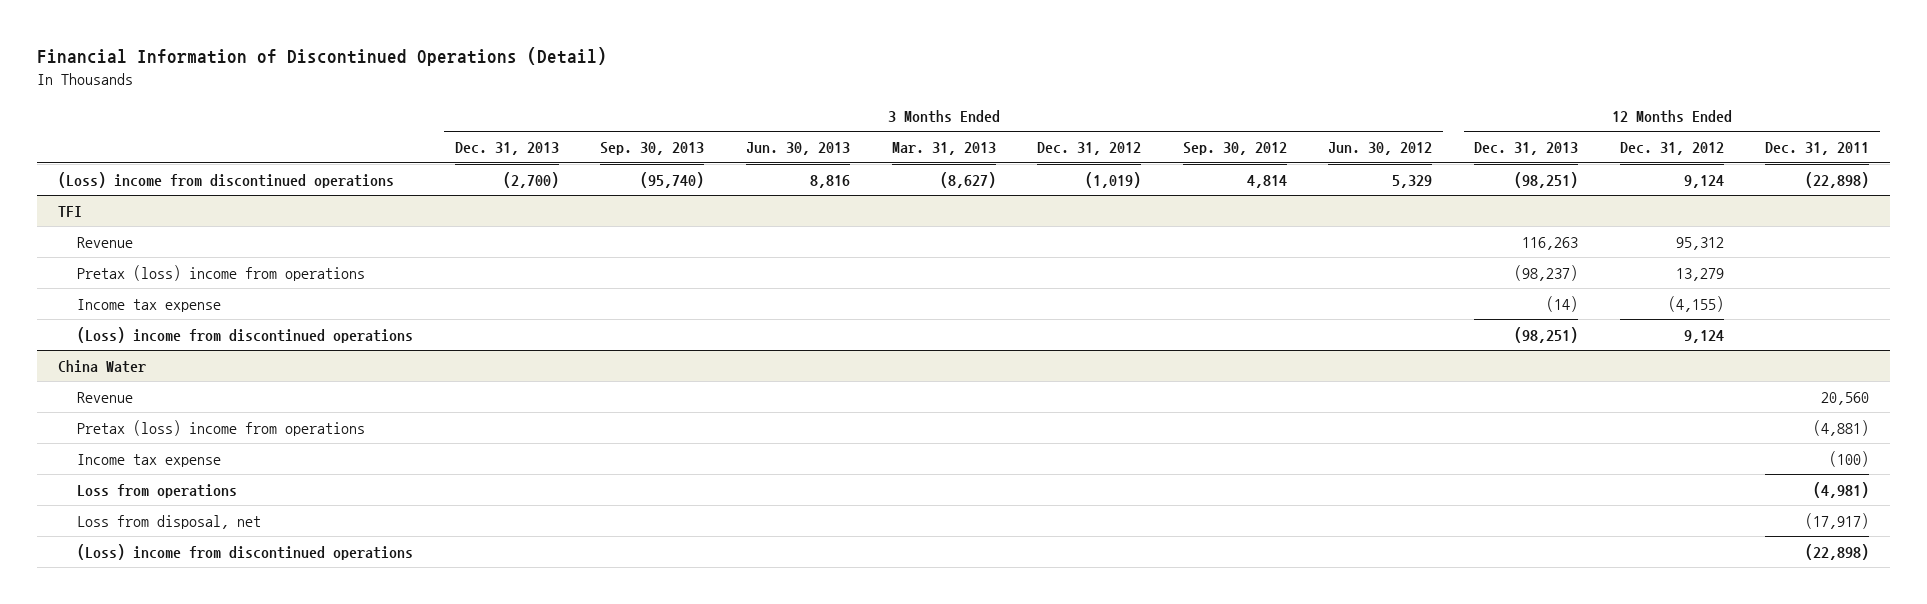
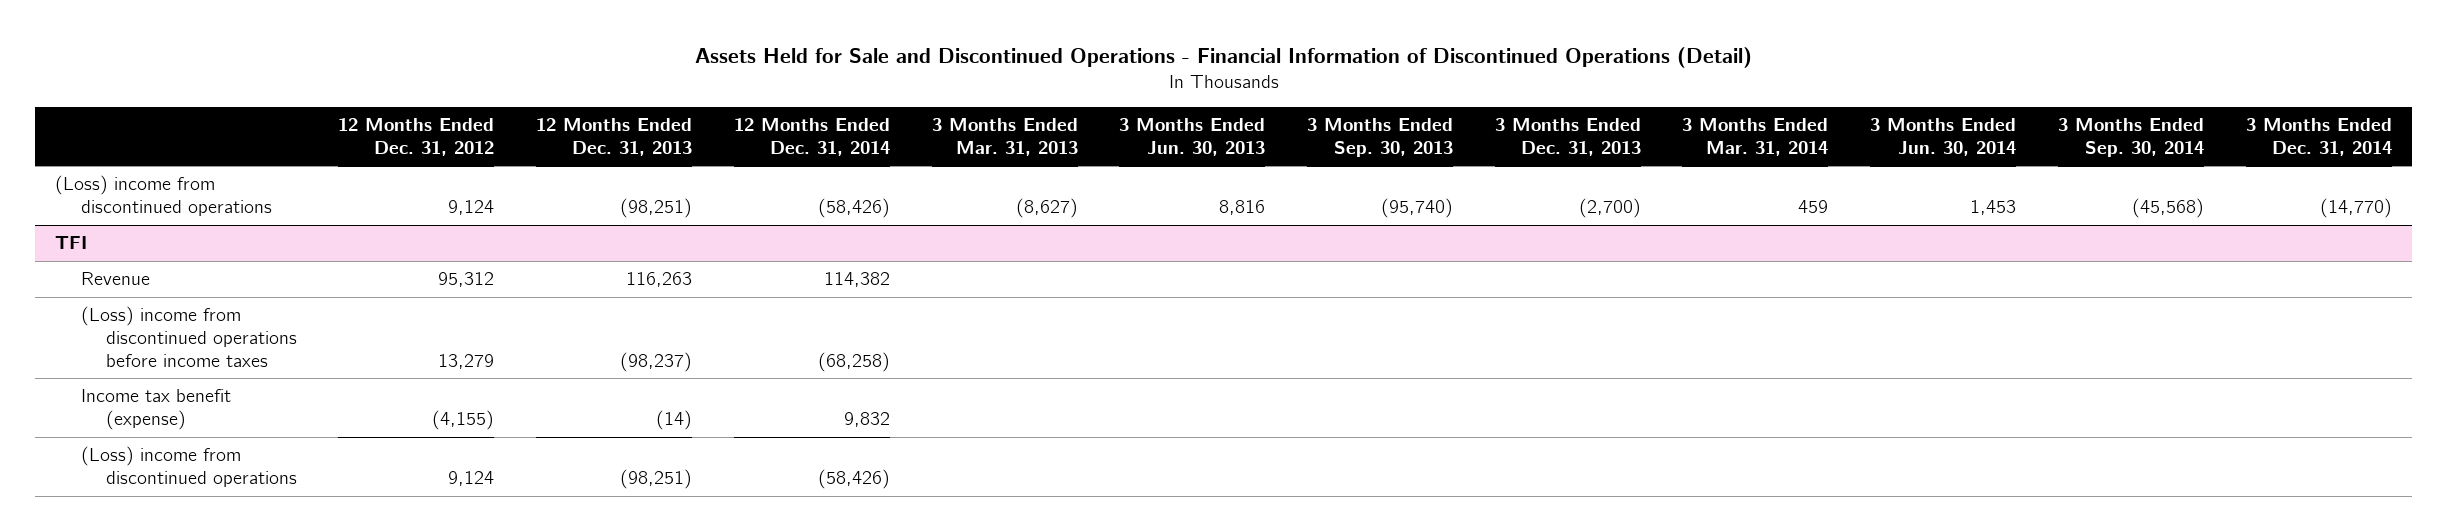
- Financial Information of Discontinued Operations (Detail)
+ Assets Held for Sale and Discontinued Operations - Financial Information of Discontinued Operations (Detail)
- | 3 Months Ended Dec. 31, 2013 | 3 Months Ended Sep. 30, 2013 | 3 Months Ended Jun. 30, 2013 | 3 Months Ended Mar. 31, 2013 | 3 Months Ended Dec. 31, 2012 | 3 Months Ended Sep. 30, 2012 | 3 Months Ended Jun. 30, 2012 | 12 Months Ended Dec. 31, 2013 | 12 Months Ended Dec. 31, 2012 | 12 Months Ended Dec. 31, 2011
+ | 12 Months Ended Dec. 31, 2012 | 12 Months Ended Dec. 31, 2013 | 12 Months Ended Dec. 31, 2014 | 3 Months Ended Mar. 31, 2013 | 3 Months Ended Jun. 30, 2013 | 3 Months Ended Sep. 30, 2013 | 3 Months Ended Dec. 31, 2013 | 3 Months Ended Mar. 31, 2014 | 3 Months Ended Jun. 30, 2014 | 3 Months Ended Sep. 30, 2014 | 3 Months Ended Dec. 31, 2014
@ TFI
- Pretax (loss) income from operations | | | | | | | | (98,237) | 13,279 |
- Income tax expense | | | | | | | | (14) | (4,155) |
+ (Loss) income from discontinued operations before income taxes | 13,279 | (98,237) | (68,258) | | | | | | | |
+ Income tax benefit (expense) | (4,155) | (14) | 9,832 | | | | | | | |
- China Water
- Revenue | | | | | | | | | | 20,560
- Pretax (loss) income from operations | | | | | | | | | | (4,881)
- Income tax expense | | | | | | | | | | (100)
- Loss from operations | | | | | | | | | | (4,981)
- Loss from disposal, net | | | | | | | | | | (17,917)
- (Loss) income from discontinued operations | | | | | | | | | | (22,898)

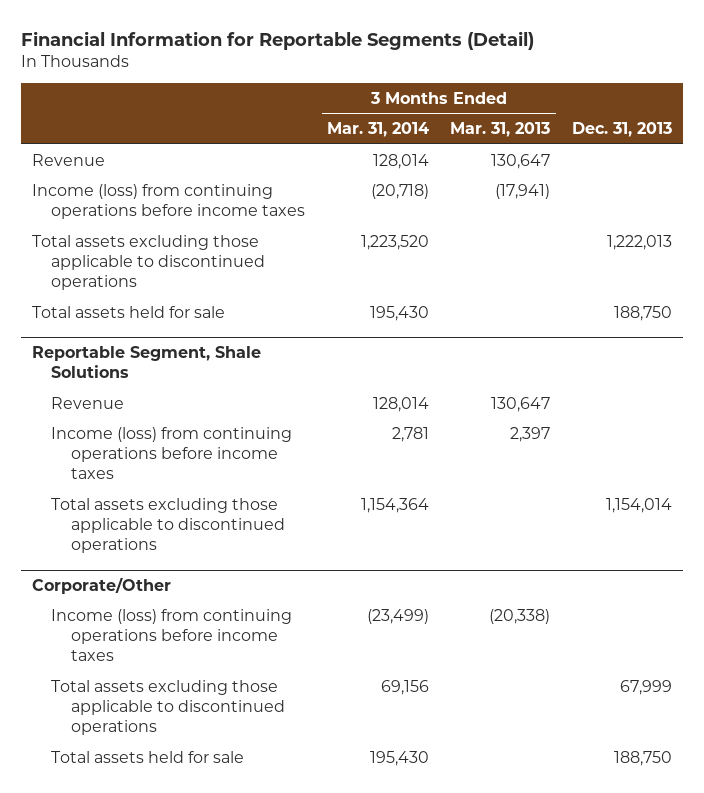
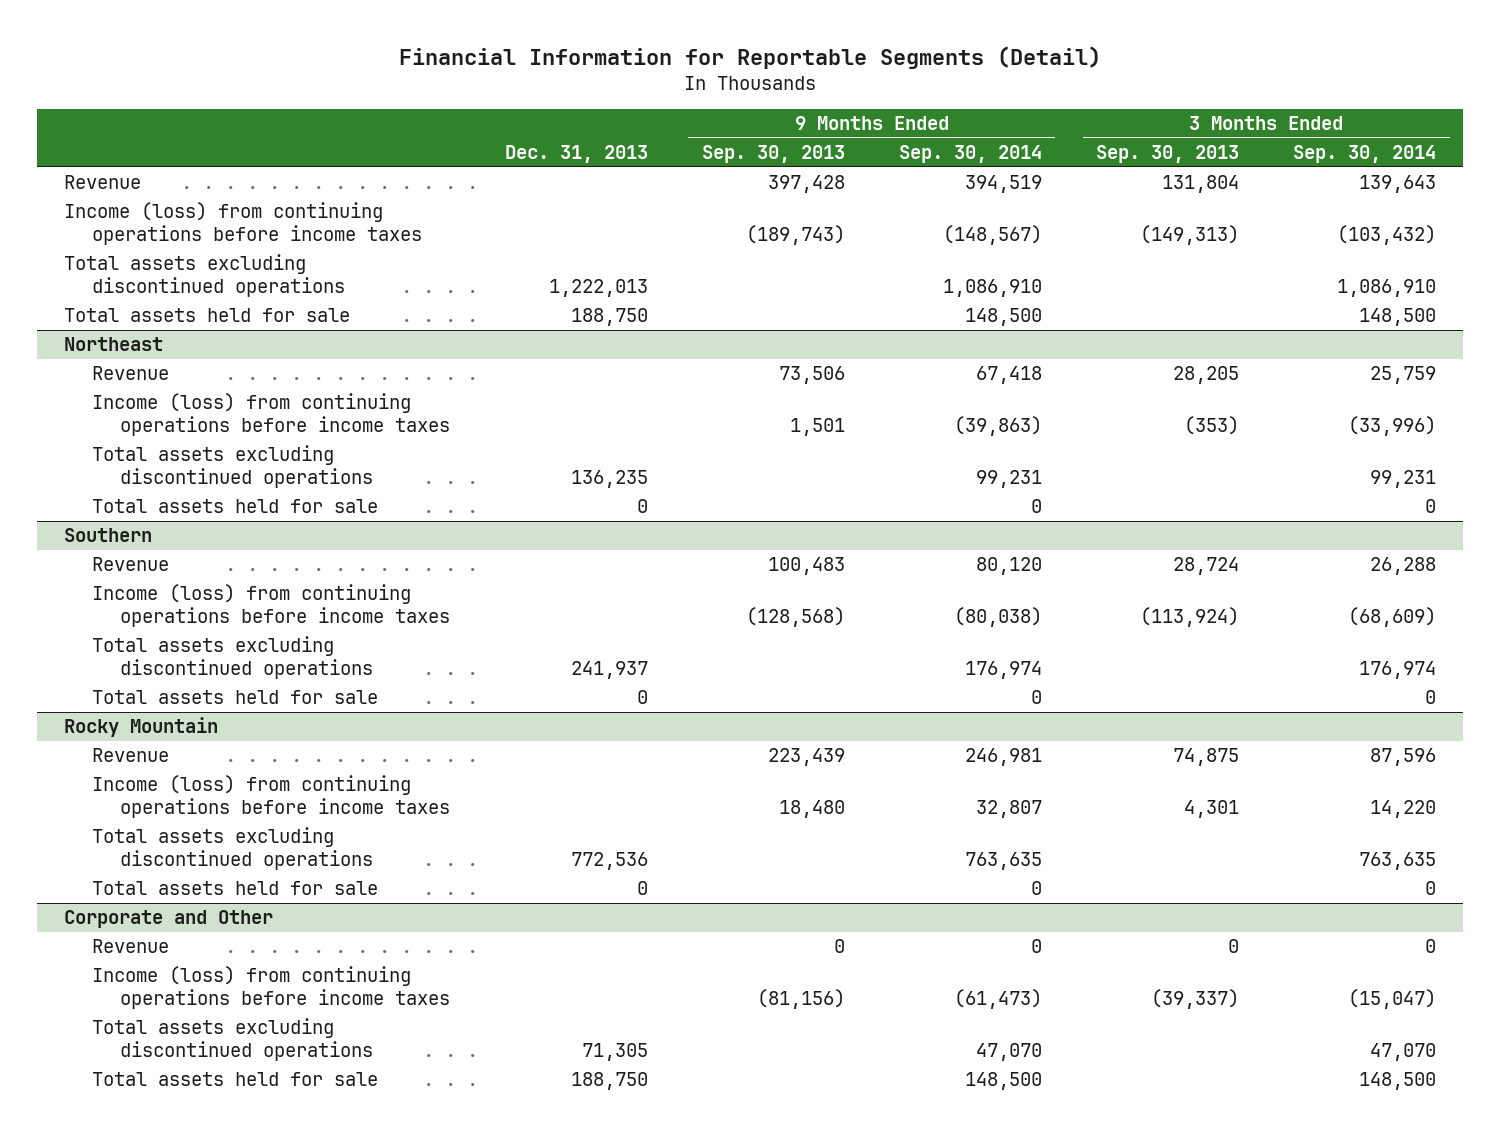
- | 3 Months Ended Mar. 31, 2014 | 3 Months Ended Mar. 31, 2013 | Dec. 31, 2013
+ | Dec. 31, 2013 | 9 Months Ended Sep. 30, 2013 | 9 Months Ended Sep. 30, 2014 | 3 Months Ended Sep. 30, 2013 | 3 Months Ended Sep. 30, 2014
- Total assets excluding those applicable to discontinued operations | 1,223,520 | | 1,222,013
+ Total assets excluding discontinued operations | 1,222,013 | | 1,086,910 | | 1,086,910
- Reportable Segment, Shale Solutions
- Revenue | 128,014 | 130,647 |
- Income (loss) from continuing operations before income taxes | 2,781 | 2,397 |
- Total assets excluding those applicable to discontinued operations | 1,154,364 | | 1,154,014
- Corporate/Other
+ Northeast
+ Revenue | | 73,506 | 67,418 | 28,205 | 25,759
+ Income (loss) from continuing operations before income taxes | | 1,501 | (39,863) | (353) | (33,996)
+ Total assets excluding discontinued operations | 136,235 | | 99,231 | | 99,231
+ Total assets held for sale | 0 | | 0 | | 0
+ Southern
+ Revenue | | 100,483 | 80,120 | 28,724 | 26,288
+ Income (loss) from continuing operations before income taxes | | (128,568) | (80,038) | (113,924) | (68,609)
+ Total assets excluding discontinued operations | 241,937 | | 176,974 | | 176,974
+ Total assets held for sale | 0 | | 0 | | 0
+ Rocky Mountain
+ Revenue | | 223,439 | 246,981 | 74,875 | 87,596
+ Income (loss) from continuing operations before income taxes | | 18,480 | 32,807 | 4,301 | 14,220
+ Total assets excluding discontinued operations | 772,536 | | 763,635 | | 763,635
+ Total assets held for sale | 0 | | 0 | | 0
+ Corporate and Other
+ Revenue | | 0 | 0 | 0 | 0
- Total assets excluding those applicable to discontinued operations | 69,156 | | 67,999
+ Total assets excluding discontinued operations | 71,305 | | 47,070 | | 47,070

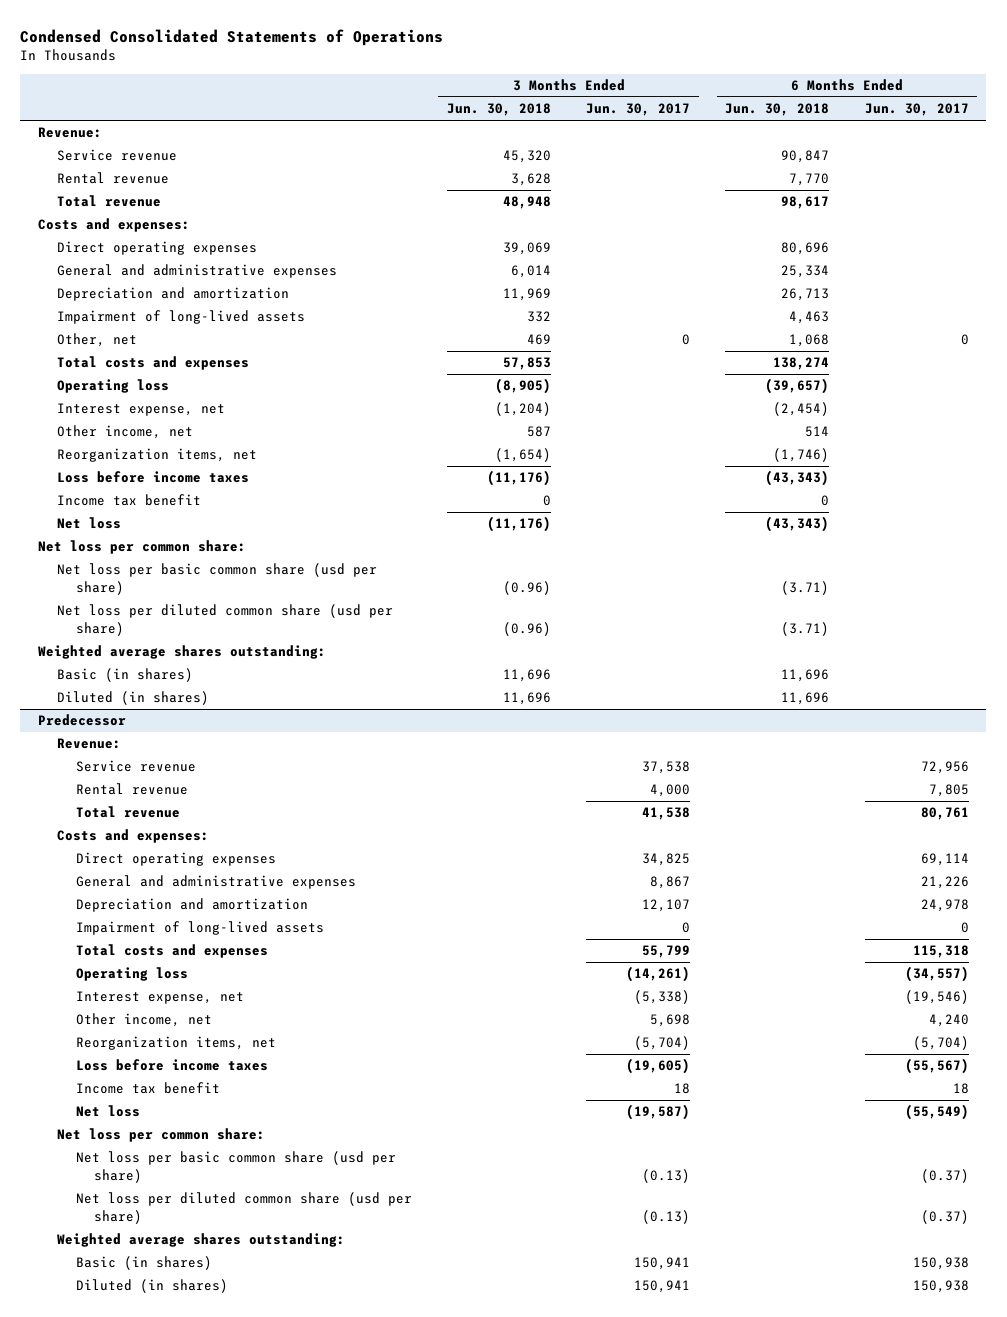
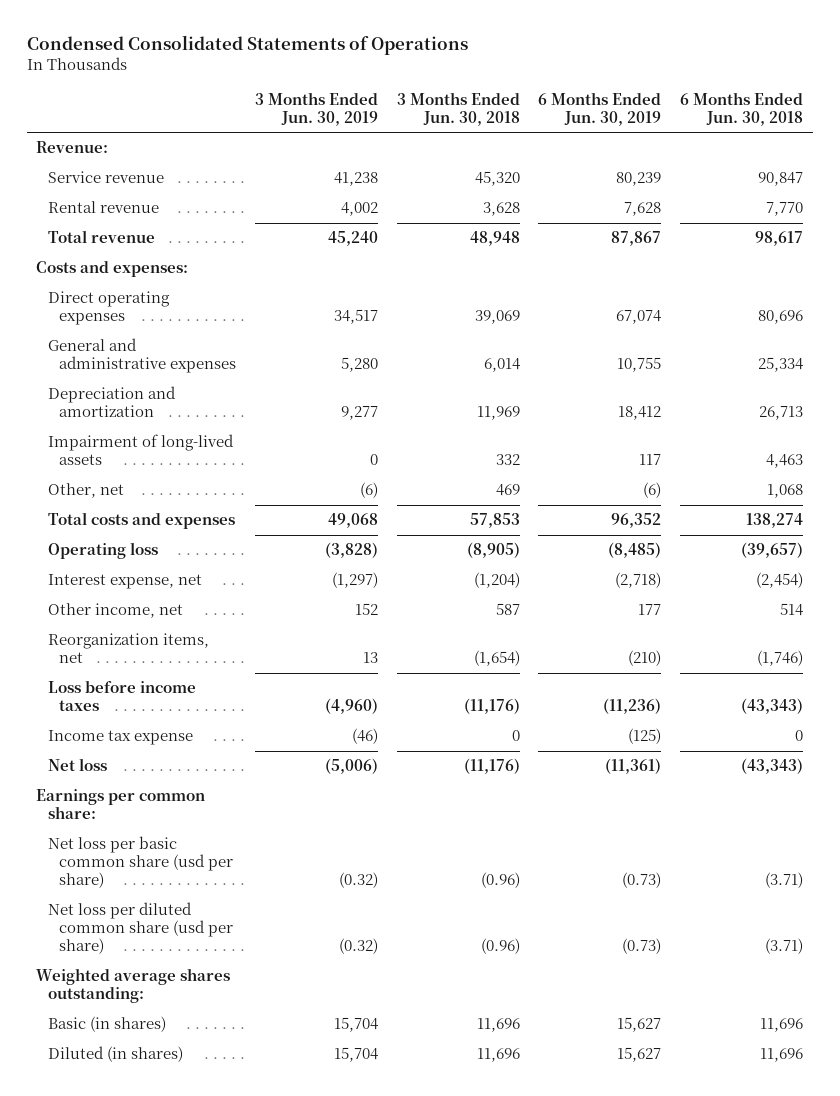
- | 3 Months Ended Jun. 30, 2018 | 3 Months Ended Jun. 30, 2017 | 6 Months Ended Jun. 30, 2018 | 6 Months Ended Jun. 30, 2017
+ | 3 Months Ended Jun. 30, 2019 | 3 Months Ended Jun. 30, 2018 | 6 Months Ended Jun. 30, 2019 | 6 Months Ended Jun. 30, 2018
- Income tax benefit | 0 | | 0 |
+ Income tax expense | (46) | 0 | (125) | 0
- Net loss per common share:
+ Earnings per common share:
- Predecessor
- Revenue:
- Service revenue | | 37,538 | | 72,956
- Rental revenue | | 4,000 | | 7,805
- Total revenue | | 41,538 | | 80,761
- Costs and expenses:
- Direct operating expenses | | 34,825 | | 69,114
- General and administrative expenses | | 8,867 | | 21,226
- Depreciation and amortization | | 12,107 | | 24,978
- Impairment of long-lived assets | | 0 | | 0
- Total costs and expenses | | 55,799 | | 115,318
- Operating loss | | (14,261) | | (34,557)
- Interest expense, net | | (5,338) | | (19,546)
- Other income, net | | 5,698 | | 4,240
- Reorganization items, net | | (5,704) | | (5,704)
- Loss before income taxes | | (19,605) | | (55,567)
- Income tax benefit | | 18 | | 18
- Net loss | | (19,587) | | (55,549)
- Net loss per common share:
- Net loss per basic common share (usd per share) | | (0.13) | | (0.37)
- Net loss per diluted common share (usd per share) | | (0.13) | | (0.37)
- Weighted average shares outstanding:
- Basic (in shares) | | 150,941 | | 150,938
- Diluted (in shares) | | 150,941 | | 150,938

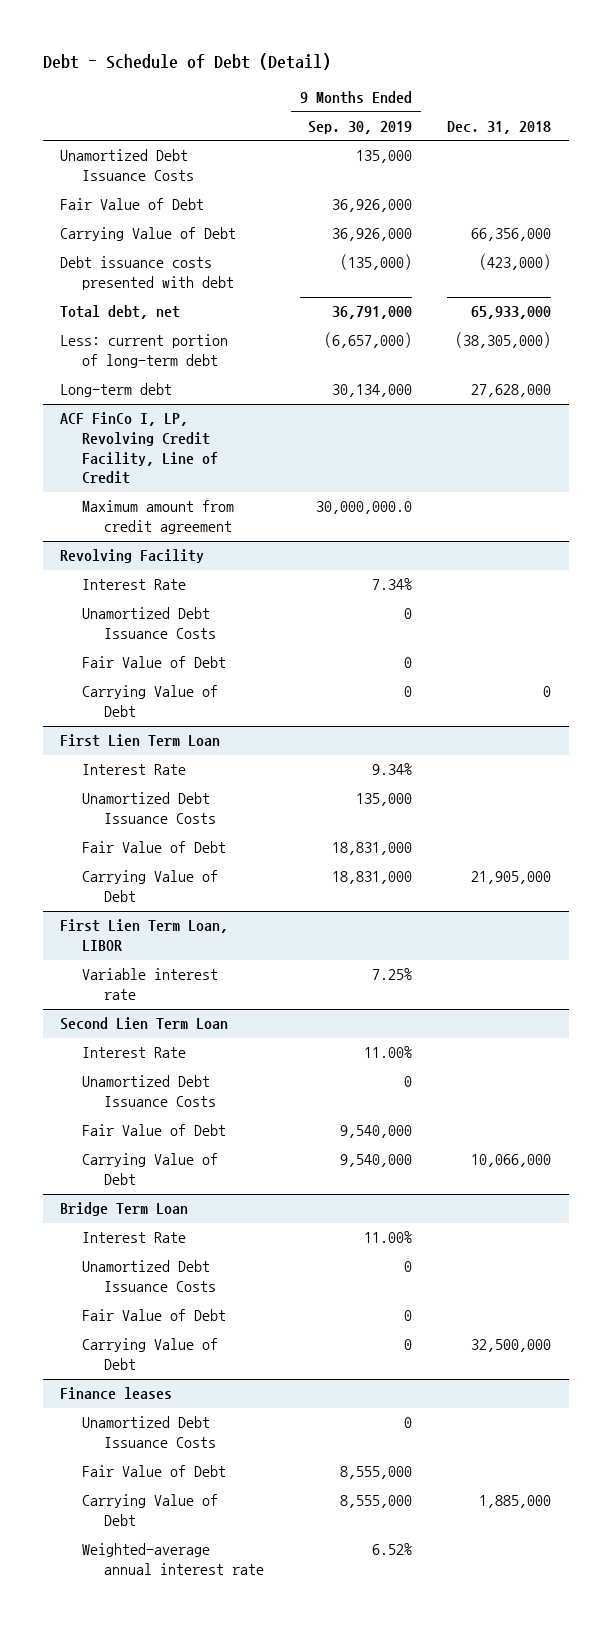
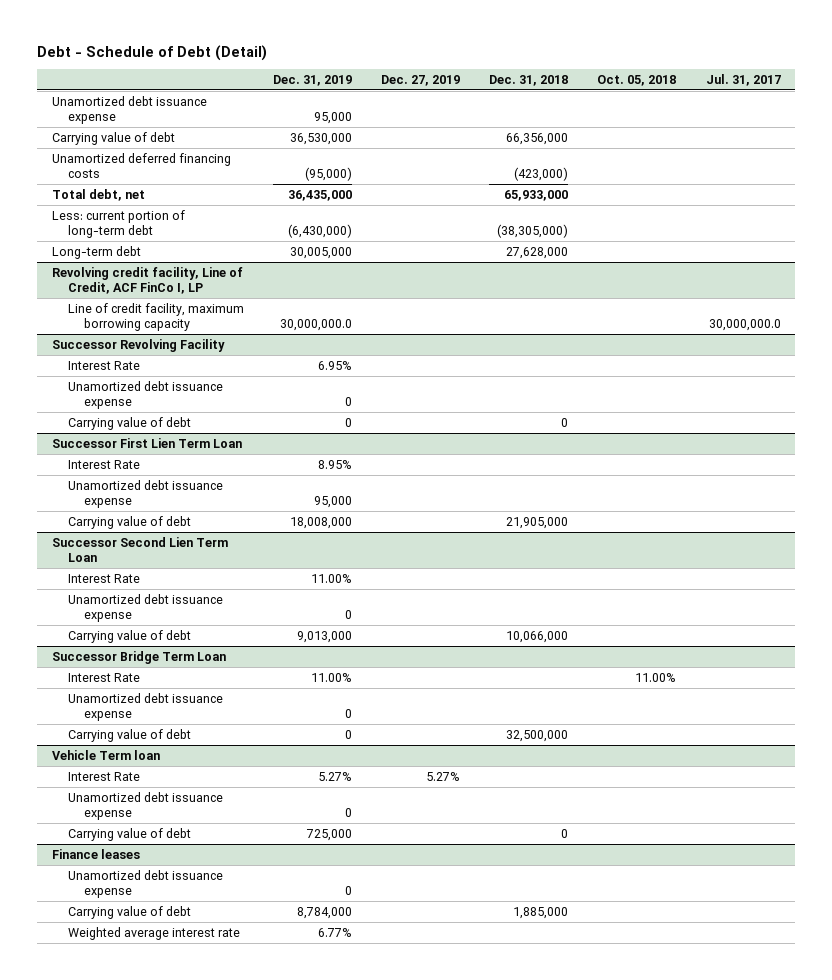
- | 9 Months Ended Sep. 30, 2019 | Dec. 31, 2018
+ | Dec. 31, 2019 | Dec. 27, 2019 | Dec. 31, 2018 | Oct. 05, 2018 | Jul. 31, 2017
- Unamortized Debt Issuance Costs | 135,000 |
- Fair Value of Debt | 36,926,000 |
- Carrying Value of Debt | 36,926,000 | 66,356,000
- Debt issuance costs presented with debt | (135,000) | (423,000)
+ Unamortized debt issuance expense | 95,000 | | | |
+ Carrying value of debt | 36,530,000 | | 66,356,000 | |
+ Unamortized deferred financing costs | (95,000) | | (423,000) | |
- ACF FinCo I, LP, Revolving Credit Facility, Line of Credit
- Maximum amount from credit agreement | 30,000,000.0 |
- Revolving Facility
+ Revolving credit facility, Line of Credit, ACF FinCo I, LP
+ Line of credit facility, maximum borrowing capacity | 30,000,000.0 | | | | 30,000,000.0
+ Successor Revolving Facility
- Unamortized Debt Issuance Costs | 0 |
- Fair Value of Debt | 0 |
- Carrying Value of Debt | 0 | 0
- First Lien Term Loan
+ Unamortized debt issuance expense | 0 | | | |
+ Carrying value of debt | 0 | | 0 | |
+ Successor First Lien Term Loan
- Unamortized Debt Issuance Costs | 135,000 |
- Fair Value of Debt | 18,831,000 |
- Carrying Value of Debt | 18,831,000 | 21,905,000
- First Lien Term Loan, LIBOR
- Variable interest rate | 7.25% |
- Second Lien Term Loan
+ Unamortized debt issuance expense | 95,000 | | | |
+ Carrying value of debt | 18,008,000 | | 21,905,000 | |
+ Successor Second Lien Term Loan
- Unamortized Debt Issuance Costs | 0 |
- Fair Value of Debt | 9,540,000 |
- Carrying Value of Debt | 9,540,000 | 10,066,000
- Bridge Term Loan
+ Unamortized debt issuance expense | 0 | | | |
+ Carrying value of debt | 9,013,000 | | 10,066,000 | |
+ Successor Bridge Term Loan
- Unamortized Debt Issuance Costs | 0 |
- Fair Value of Debt | 0 |
- Carrying Value of Debt | 0 | 32,500,000
+ Unamortized debt issuance expense | 0 | | | |
+ Carrying value of debt | 0 | | 32,500,000 | |
+ Vehicle Term loan
+ Interest Rate | 5.27% | 5.27% | | |
+ Unamortized debt issuance expense | 0 | | | |
+ Carrying value of debt | 725,000 | | 0 | |
@ Finance leases
- Unamortized Debt Issuance Costs | 0 |
- Fair Value of Debt | 8,555,000 |
- Carrying Value of Debt | 8,555,000 | 1,885,000
- Weighted-average annual interest rate | 6.52% |
+ Unamortized debt issuance expense | 0 | | | |
+ Carrying value of debt | 8,784,000 | | 1,885,000 | |
+ Weighted average interest rate | 6.77% | | | |

